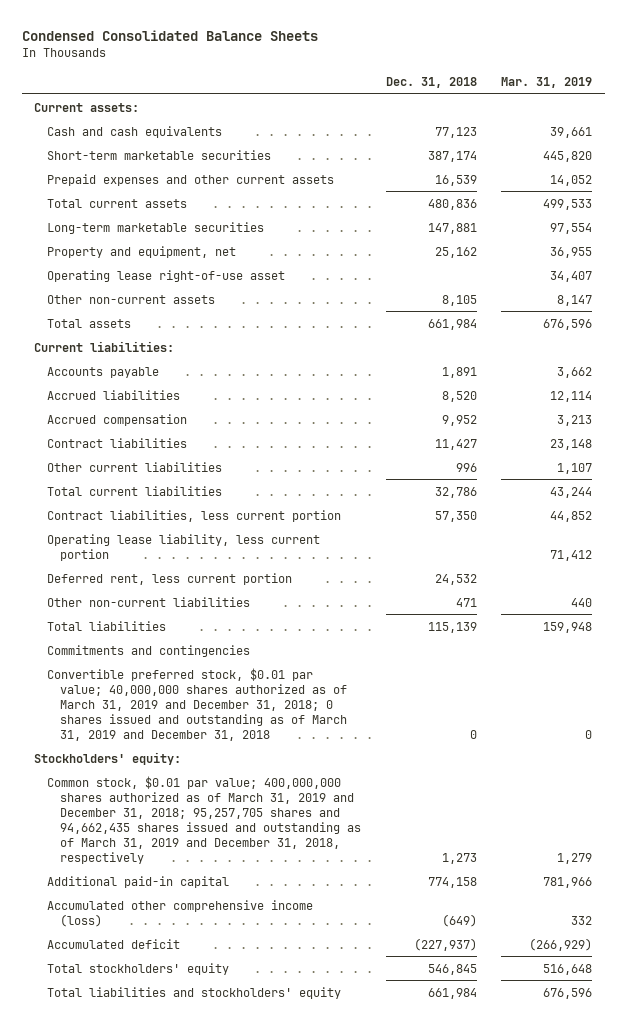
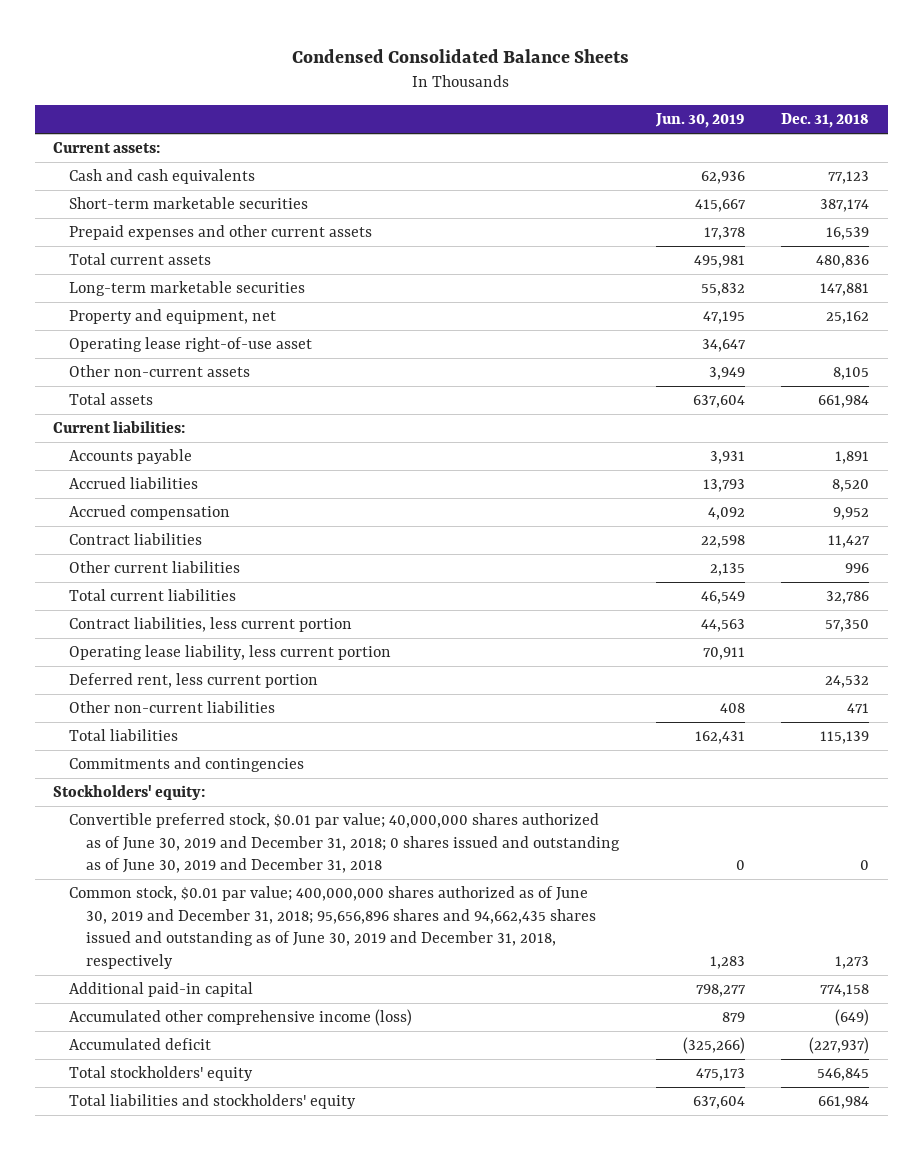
- | Dec. 31, 2018 | Mar. 31, 2019
+ | Jun. 30, 2019 | Dec. 31, 2018
- Convertible preferred stock, $0.01 par value; 40,000,000 shares authorized as of March 31, 2019 and December 31, 2018; 0 shares issued and outstanding as of March 31, 2019 and December 31, 2018 | 0 | 0
- Common stock, $0.01 par value; 400,000,000 shares authorized as of March 31, 2019 and December 31, 2018; 95,257,705 shares and 94,662,435 shares issued and outstanding as of March 31, 2019 and December 31, 2018, respectively | 1,273 | 1,279
+ Convertible preferred stock, $0.01 par value; 40,000,000 shares authorized as of June 30, 2019 and December 31, 2018; 0 shares issued and outstanding as of June 30, 2019 and December 31, 2018 | 0 | 0
+ Common stock, $0.01 par value; 400,000,000 shares authorized as of June 30, 2019 and December 31, 2018; 95,656,896 shares and 94,662,435 shares issued and outstanding as of June 30, 2019 and December 31, 2018, respectively | 1,283 | 1,273

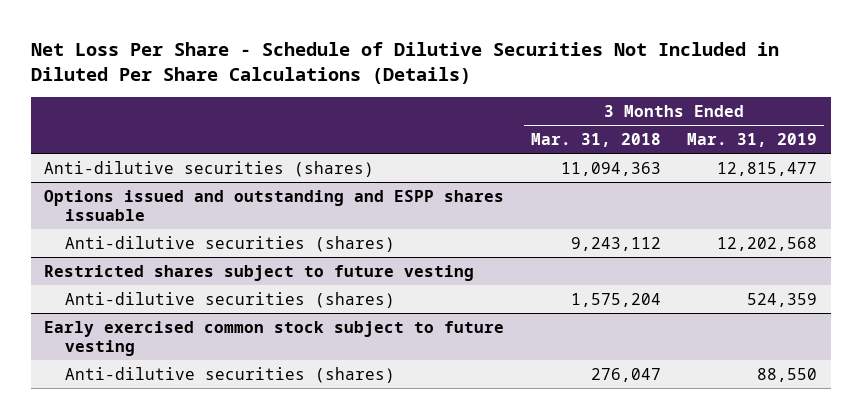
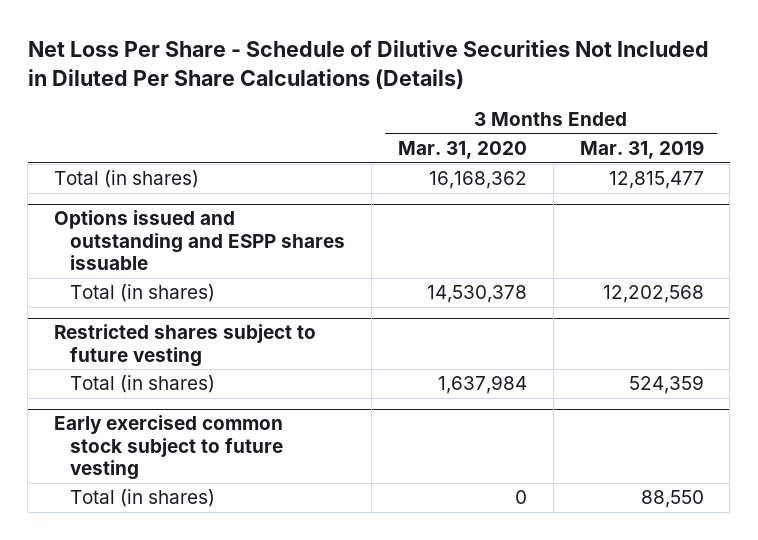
- | 3 Months Ended Mar. 31, 2018 | 3 Months Ended Mar. 31, 2019
+ | 3 Months Ended Mar. 31, 2020 | 3 Months Ended Mar. 31, 2019
- Anti-dilutive securities (shares) | 11,094,363 | 12,815,477
+ Total (in shares) | 16,168,362 | 12,815,477
@ Options issued and outstanding and ESPP shares issuable
- Anti-dilutive securities (shares) | 9,243,112 | 12,202,568
+ Total (in shares) | 14,530,378 | 12,202,568
@ Restricted shares subject to future vesting
- Anti-dilutive securities (shares) | 1,575,204 | 524,359
+ Total (in shares) | 1,637,984 | 524,359
@ Early exercised common stock subject to future vesting
- Anti-dilutive securities (shares) | 276,047 | 88,550
+ Total (in shares) | 0 | 88,550

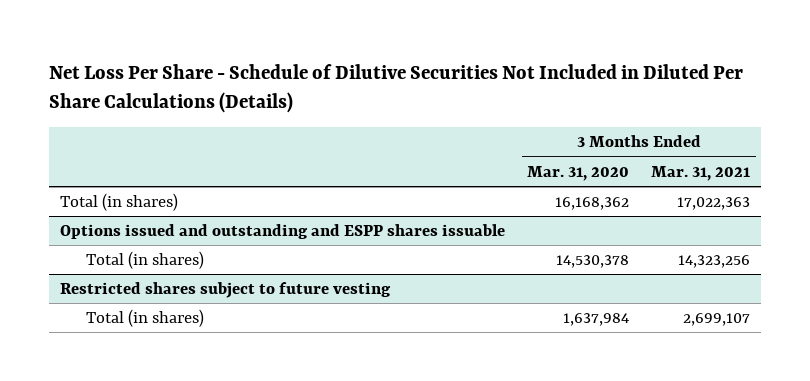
- | 3 Months Ended Mar. 31, 2020 | 3 Months Ended Mar. 31, 2019
+ | 3 Months Ended Mar. 31, 2020 | 3 Months Ended Mar. 31, 2021
- Early exercised common stock subject to future vesting
- Total (in shares) | 0 | 88,550

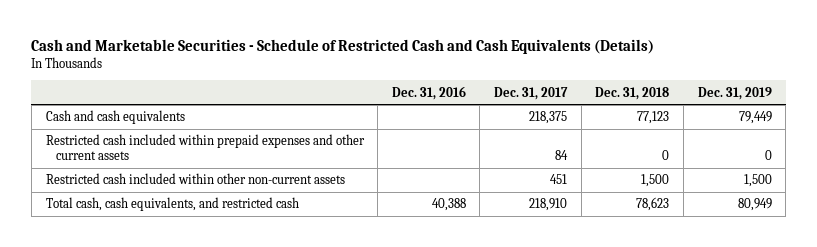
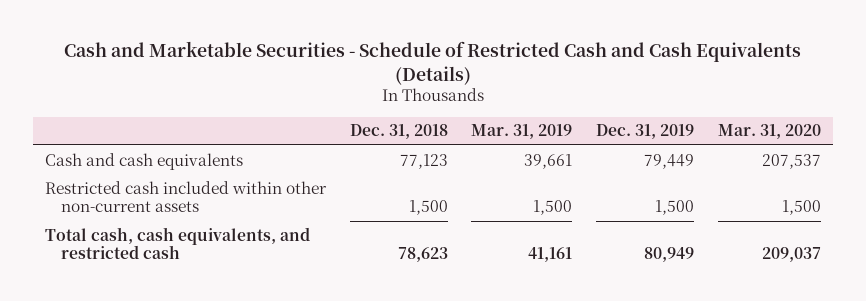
- | Dec. 31, 2016 | Dec. 31, 2017 | Dec. 31, 2018 | Dec. 31, 2019
+ | Dec. 31, 2018 | Mar. 31, 2019 | Dec. 31, 2019 | Mar. 31, 2020
- Restricted cash included within prepaid expenses and other current assets | | 84 | 0 | 0

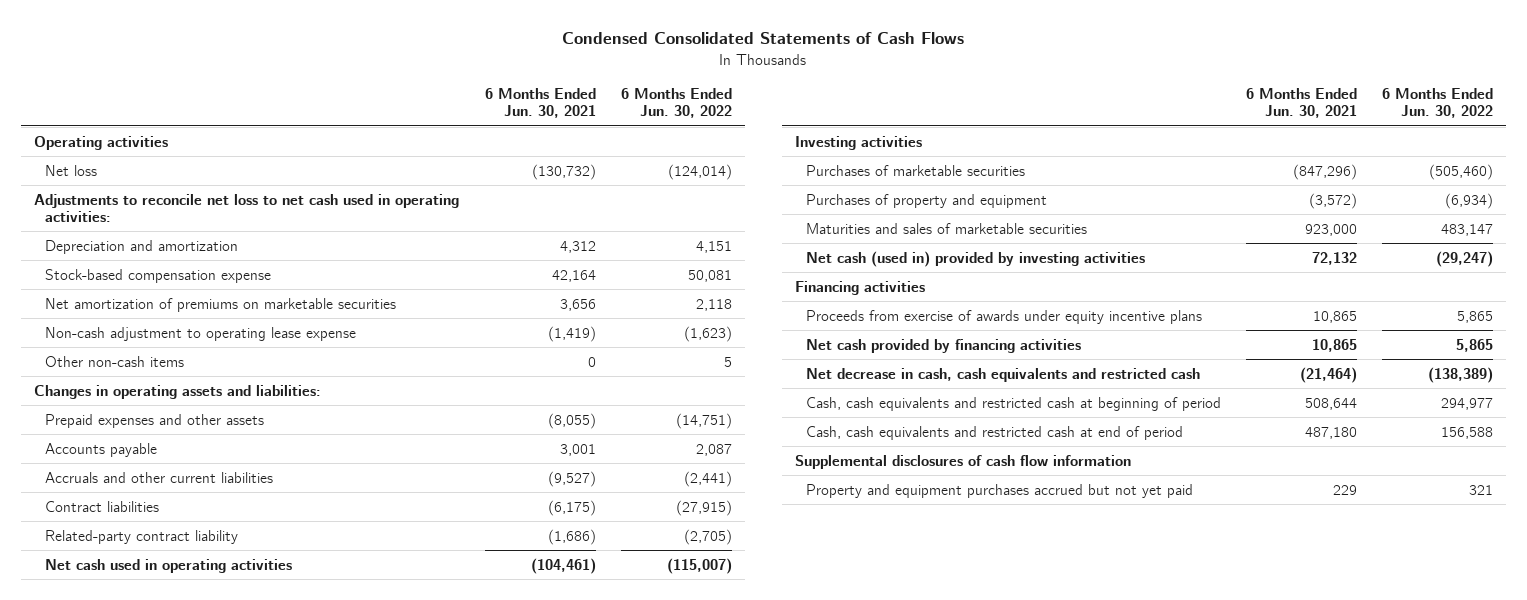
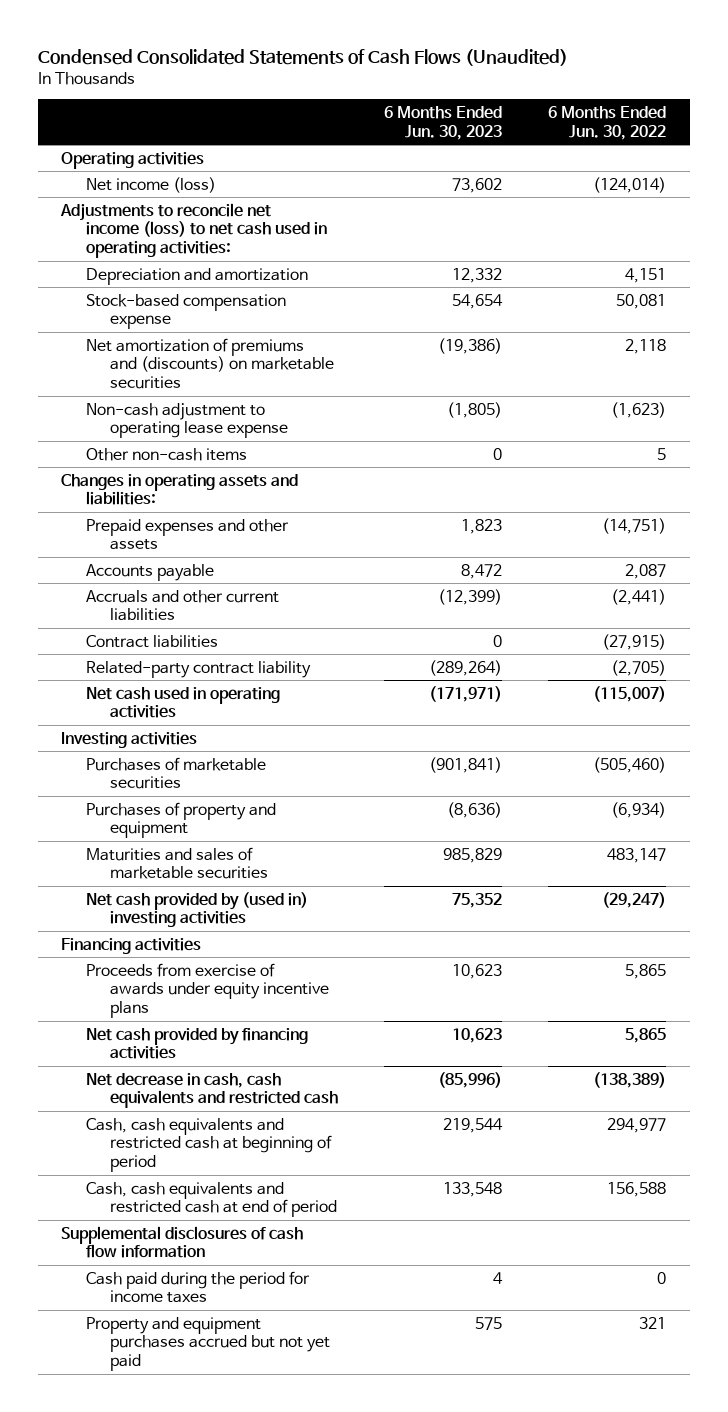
- Condensed Consolidated Statements of Cash Flows
+ Condensed Consolidated Statements of Cash Flows (Unaudited)
- | 6 Months Ended Jun. 30, 2021 | 6 Months Ended Jun. 30, 2022
+ | 6 Months Ended Jun. 30, 2023 | 6 Months Ended Jun. 30, 2022
- Net loss | (130,732) | (124,014)
- Adjustments to reconcile net loss to net cash used in operating activities:
+ Net income (loss) | 73,602 | (124,014)
+ Adjustments to reconcile net income (loss) to net cash used in operating activities:
- Net amortization of premiums on marketable securities | 3,656 | 2,118
+ Net amortization of premiums and (discounts) on marketable securities | (19,386) | 2,118
- Net cash (used in) provided by investing activities | 72,132 | (29,247)
+ Net cash provided by (used in) investing activities | 75,352 | (29,247)
+ Cash paid during the period for income taxes | 4 | 0

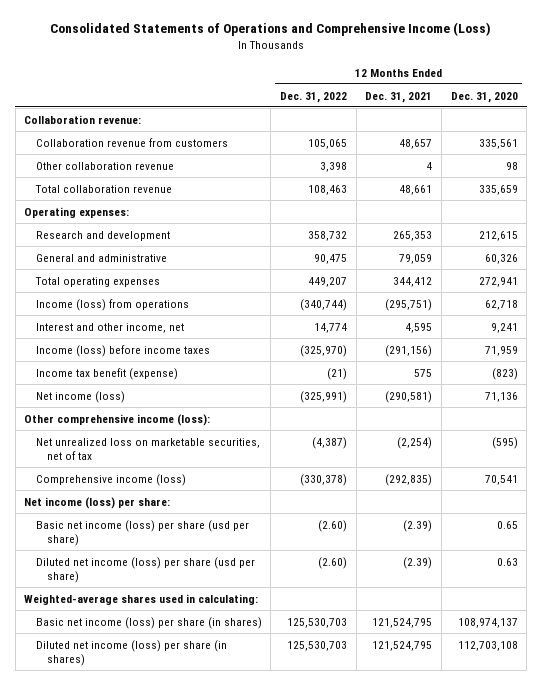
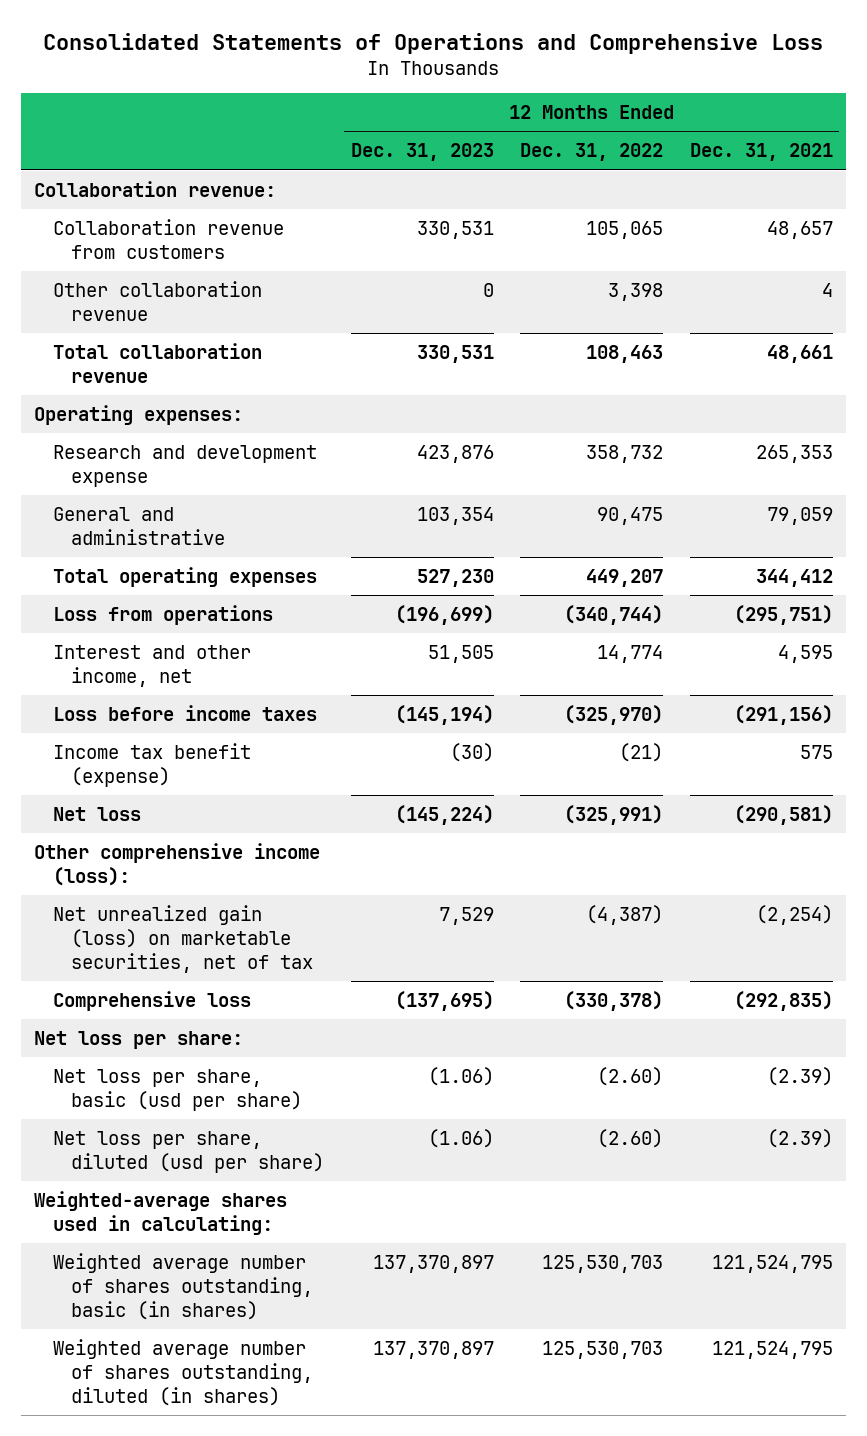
- Consolidated Statements of Operations and Comprehensive Income (Loss)
+ Consolidated Statements of Operations and Comprehensive Loss
- | 12 Months Ended Dec. 31, 2022 | 12 Months Ended Dec. 31, 2021 | 12 Months Ended Dec. 31, 2020
+ | 12 Months Ended Dec. 31, 2023 | 12 Months Ended Dec. 31, 2022 | 12 Months Ended Dec. 31, 2021
- Research and development | 358,732 | 265,353 | 212,615
+ Research and development expense | 423,876 | 358,732 | 265,353
- Income (loss) from operations | (340,744) | (295,751) | 62,718
+ Loss from operations | (196,699) | (340,744) | (295,751)
- Income (loss) before income taxes | (325,970) | (291,156) | 71,959
+ Loss before income taxes | (145,194) | (325,970) | (291,156)
- Net income (loss) | (325,991) | (290,581) | 71,136
+ Net loss | (145,224) | (325,991) | (290,581)
- Net unrealized loss on marketable securities, net of tax | (4,387) | (2,254) | (595)
- Comprehensive income (loss) | (330,378) | (292,835) | 70,541
- Net income (loss) per share:
- Basic net income (loss) per share (usd per share) | (2.60) | (2.39) | 0.65
- Diluted net income (loss) per share (usd per share) | (2.60) | (2.39) | 0.63
+ Net unrealized gain (loss) on marketable securities, net of tax | 7,529 | (4,387) | (2,254)
+ Comprehensive loss | (137,695) | (330,378) | (292,835)
+ Net loss per share:
+ Net loss per share, basic (usd per share) | (1.06) | (2.60) | (2.39)
+ Net loss per share, diluted (usd per share) | (1.06) | (2.60) | (2.39)
- Basic net income (loss) per share (in shares) | 125,530,703 | 121,524,795 | 108,974,137
- Diluted net income (loss) per share (in shares) | 125,530,703 | 121,524,795 | 112,703,108
+ Weighted average number of shares outstanding, basic (in shares) | 137,370,897 | 125,530,703 | 121,524,795
+ Weighted average number of shares outstanding, diluted (in shares) | 137,370,897 | 125,530,703 | 121,524,795

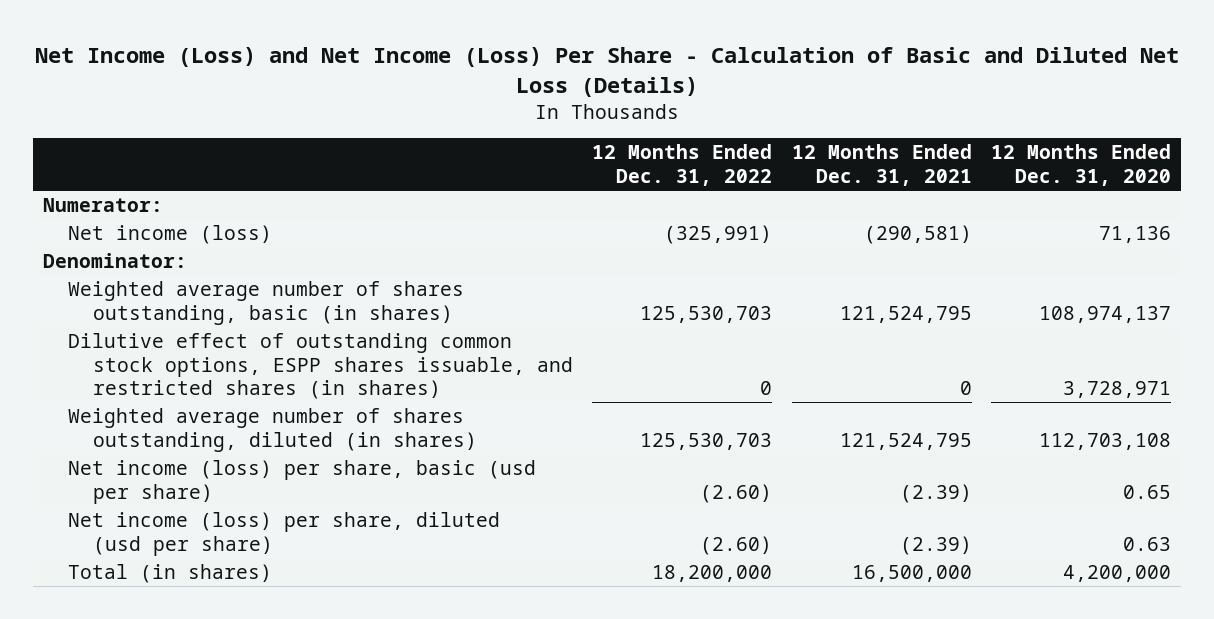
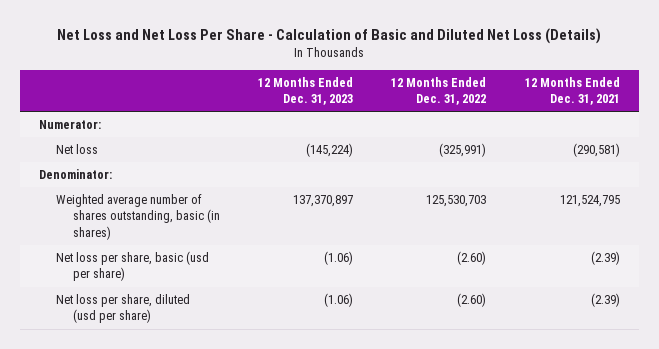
- Net Income (Loss) and Net Income (Loss) Per Share - Calculation of Basic and Diluted Net Loss (Details)
+ Net Loss and Net Loss Per Share - Calculation of Basic and Diluted Net Loss (Details)
- | 12 Months Ended Dec. 31, 2022 | 12 Months Ended Dec. 31, 2021 | 12 Months Ended Dec. 31, 2020
+ | 12 Months Ended Dec. 31, 2023 | 12 Months Ended Dec. 31, 2022 | 12 Months Ended Dec. 31, 2021
- Net income (loss) | (325,991) | (290,581) | 71,136
+ Net loss | (145,224) | (325,991) | (290,581)
- Dilutive effect of outstanding common stock options, ESPP shares issuable, and restricted shares (in shares) | 0 | 0 | 3,728,971
- Weighted average number of shares outstanding, diluted (in shares) | 125,530,703 | 121,524,795 | 112,703,108
- Net income (loss) per share, basic (usd per share) | (2.60) | (2.39) | 0.65
- Net income (loss) per share, diluted (usd per share) | (2.60) | (2.39) | 0.63
- Total (in shares) | 18,200,000 | 16,500,000 | 4,200,000
+ Net loss per share, basic (usd per share) | (1.06) | (2.60) | (2.39)
+ Net loss per share, diluted (usd per share) | (1.06) | (2.60) | (2.39)

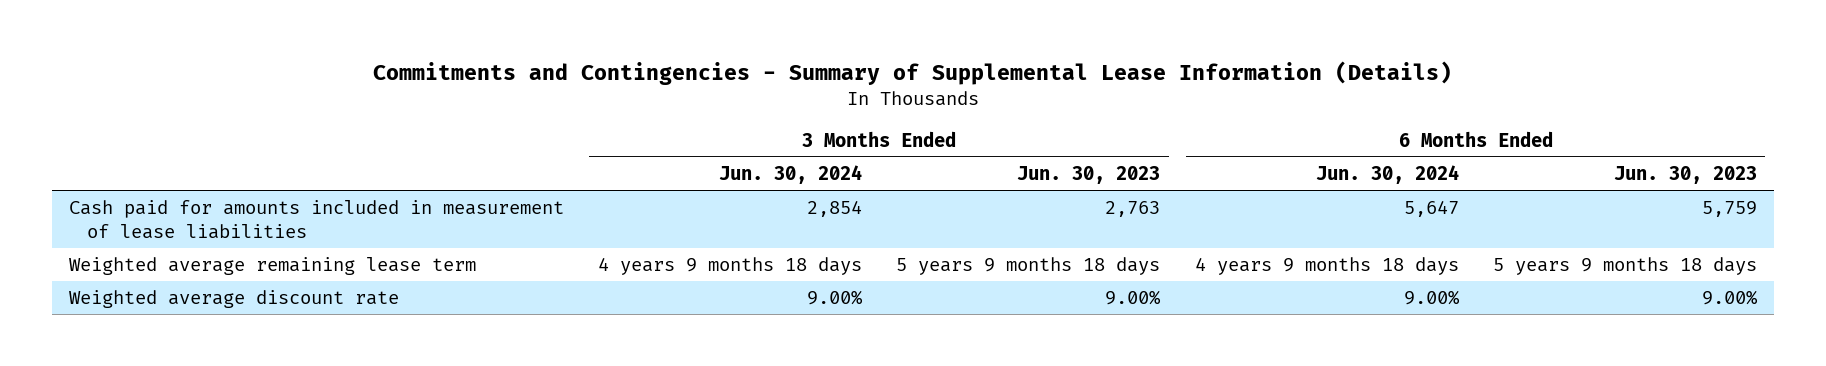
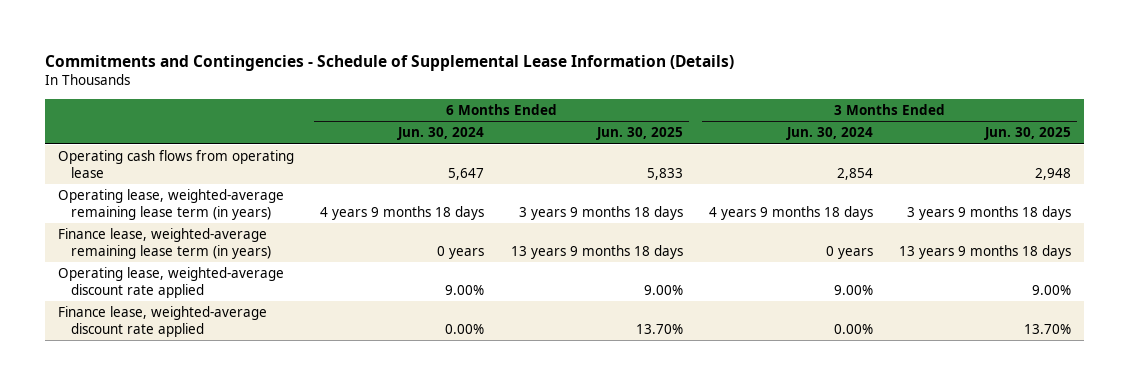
- Commitments and Contingencies - Summary of Supplemental Lease Information (Details)
+ Commitments and Contingencies - Schedule of Supplemental Lease Information (Details)
- | 3 Months Ended Jun. 30, 2024 | 3 Months Ended Jun. 30, 2023 | 6 Months Ended Jun. 30, 2024 | 6 Months Ended Jun. 30, 2023
+ | 6 Months Ended Jun. 30, 2024 | 6 Months Ended Jun. 30, 2025 | 3 Months Ended Jun. 30, 2024 | 3 Months Ended Jun. 30, 2025
- Cash paid for amounts included in measurement of lease liabilities | 2,854 | 2,763 | 5,647 | 5,759
- Weighted average remaining lease term | 4 years 9 months 18 days | 5 years 9 months 18 days | 4 years 9 months 18 days | 5 years 9 months 18 days
- Weighted average discount rate | 9.00% | 9.00% | 9.00% | 9.00%
+ Operating cash flows from operating lease | 5,647 | 5,833 | 2,854 | 2,948
+ Operating lease, weighted-average remaining lease term (in years) | 4 years 9 months 18 days | 3 years 9 months 18 days | 4 years 9 months 18 days | 3 years 9 months 18 days
+ Finance lease, weighted-average remaining lease term (in years) | 0 years | 13 years 9 months 18 days | 0 years | 13 years 9 months 18 days
+ Operating lease, weighted-average discount rate applied | 9.00% | 9.00% | 9.00% | 9.00%
+ Finance lease, weighted-average discount rate applied | 0.00% | 13.70% | 0.00% | 13.70%

